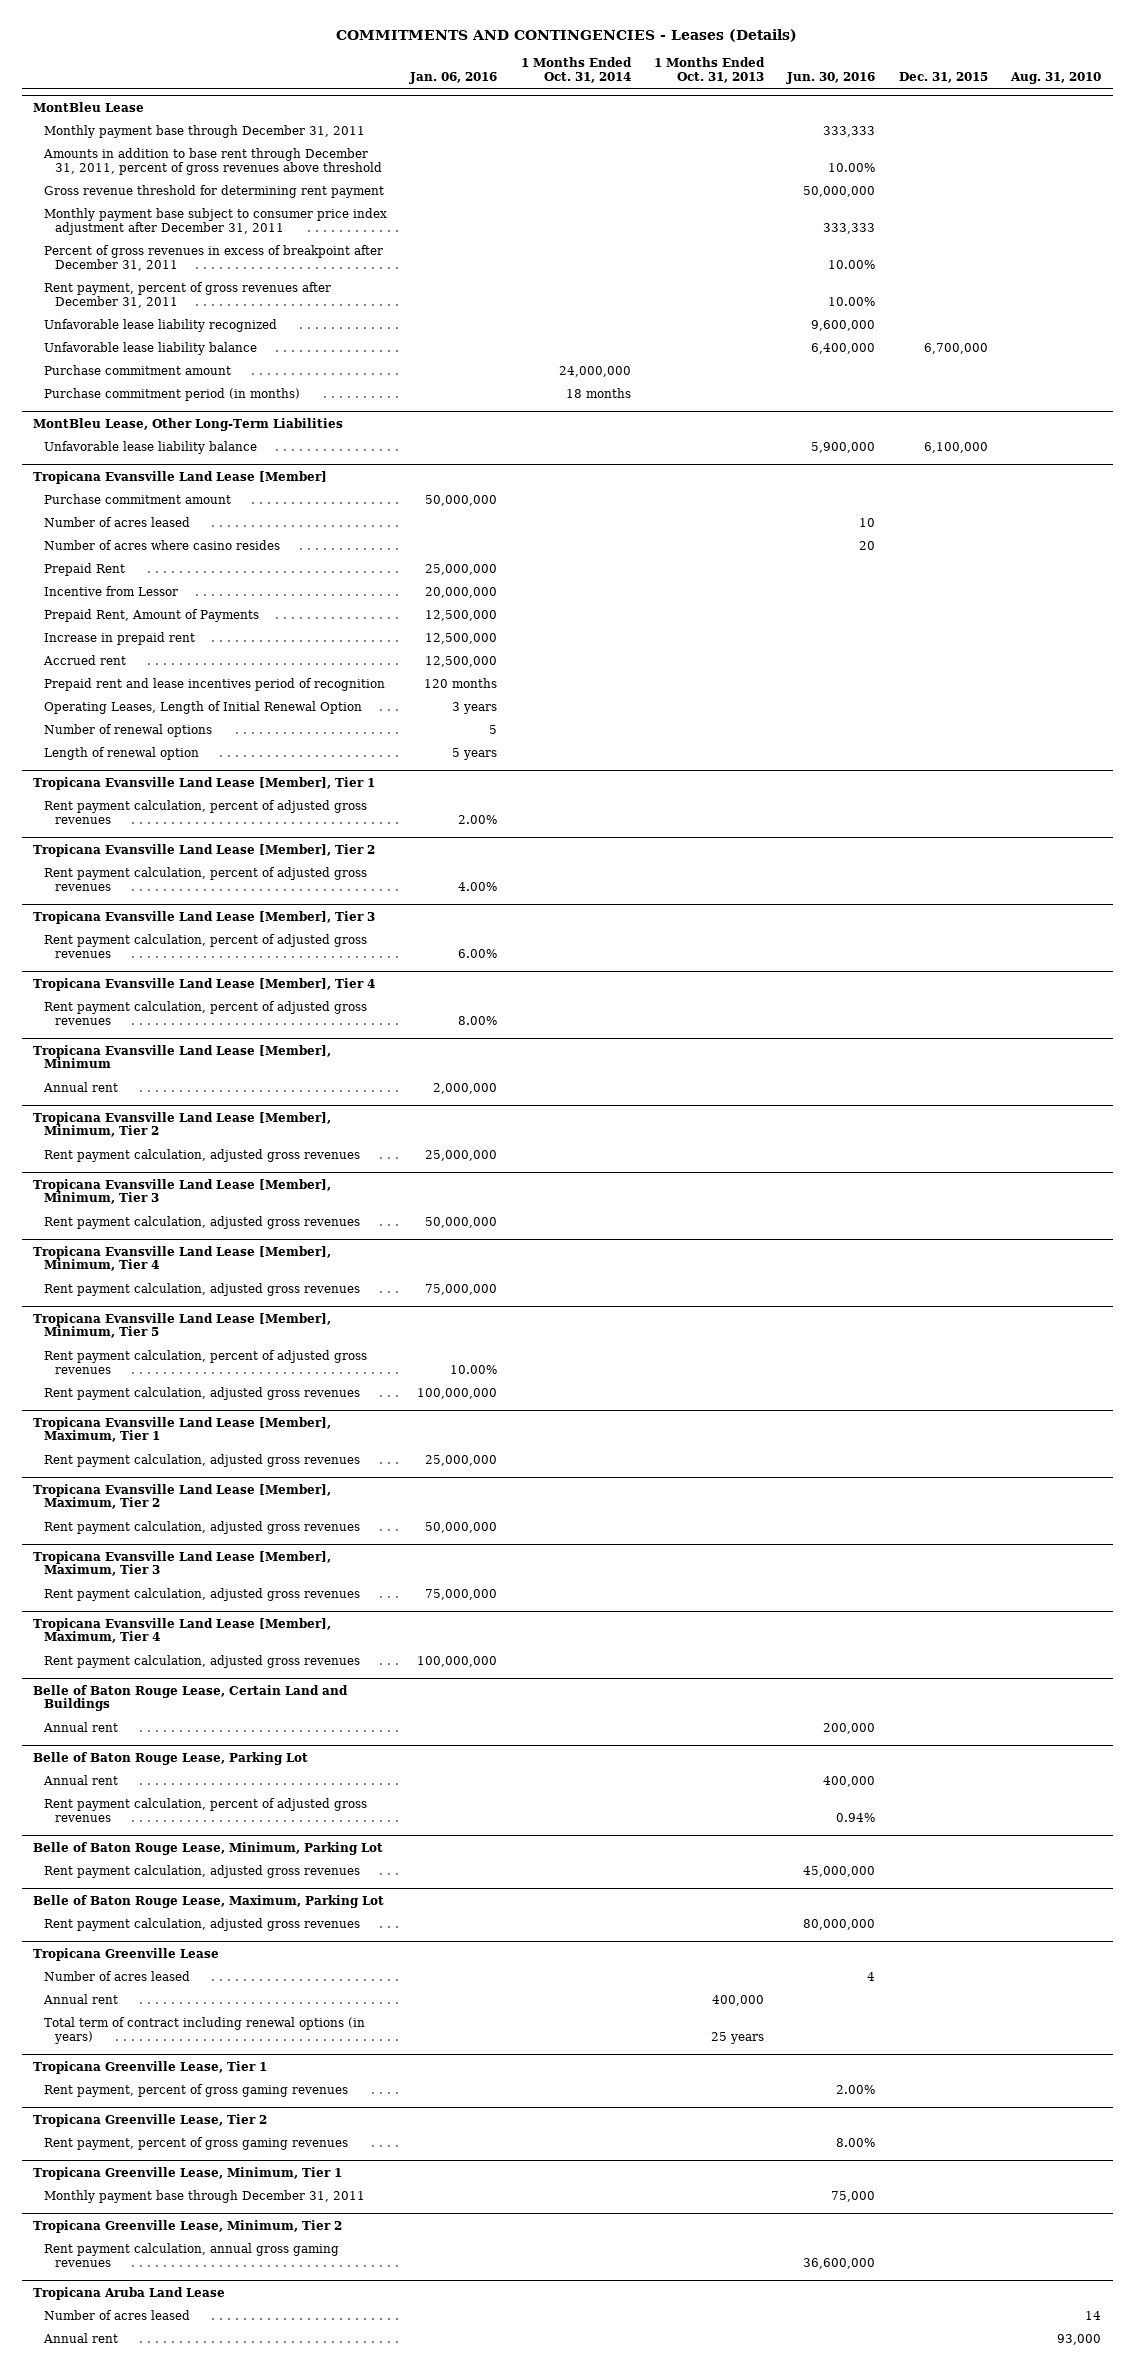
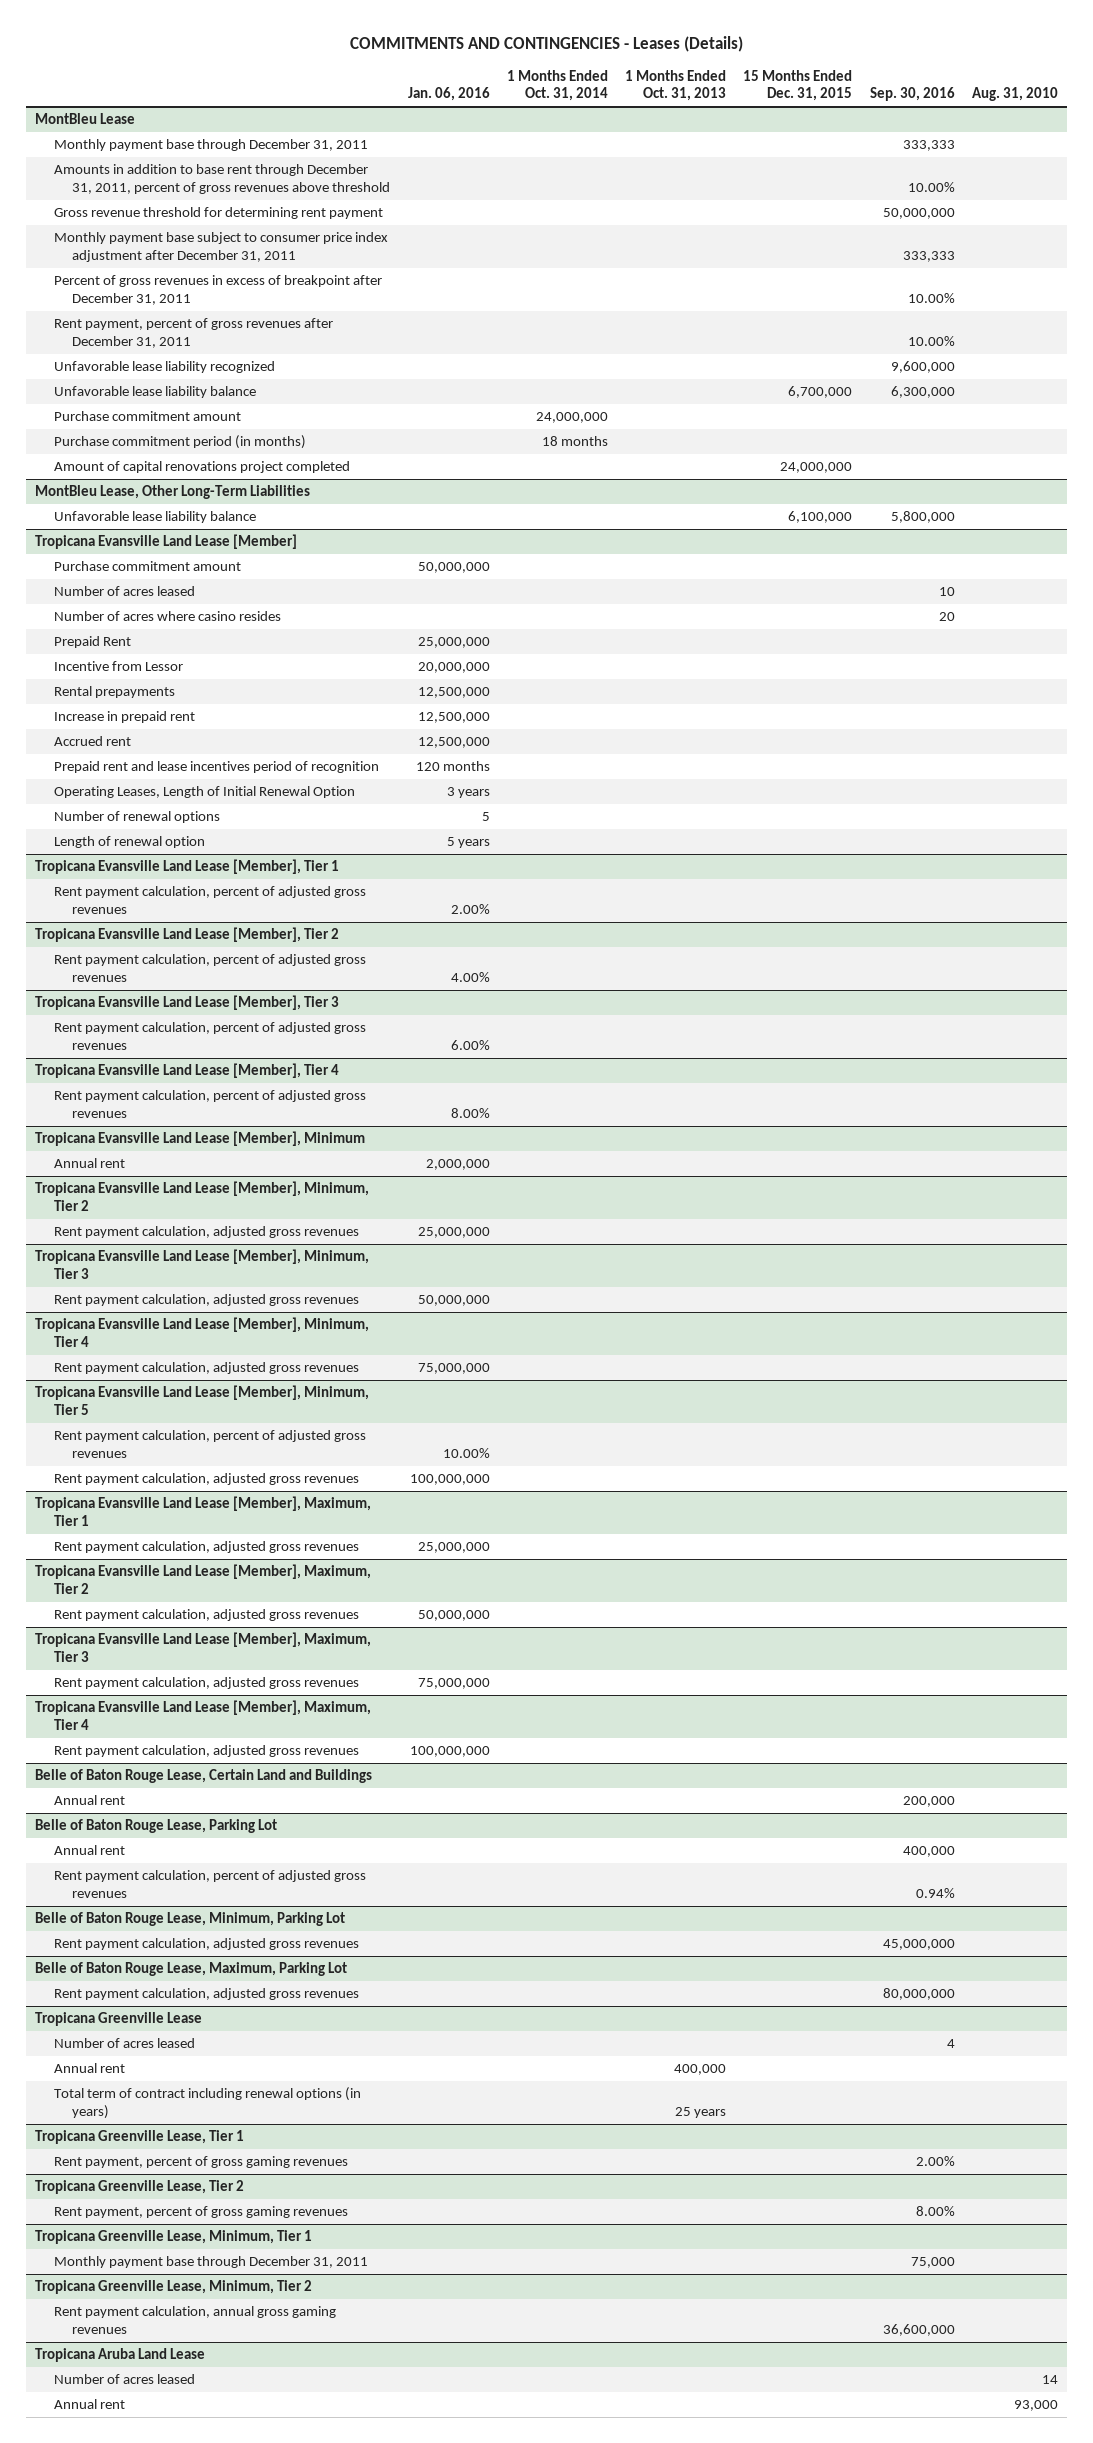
- | Jan. 06, 2016 | 1 Months Ended Oct. 31, 2014 | 1 Months Ended Oct. 31, 2013 | Jun. 30, 2016 | Dec. 31, 2015 | Aug. 31, 2010
+ | Jan. 06, 2016 | 1 Months Ended Oct. 31, 2014 | 1 Months Ended Oct. 31, 2013 | 15 Months Ended Dec. 31, 2015 | Sep. 30, 2016 | Aug. 31, 2010
@ MontBleu Lease
+ Amount of capital renovations project completed | | | | 24,000,000 | |
@ Tropicana Evansville Land Lease [Member]
- Prepaid Rent, Amount of Payments | 12,500,000 | | | | |
+ Rental prepayments | 12,500,000 | | | | |

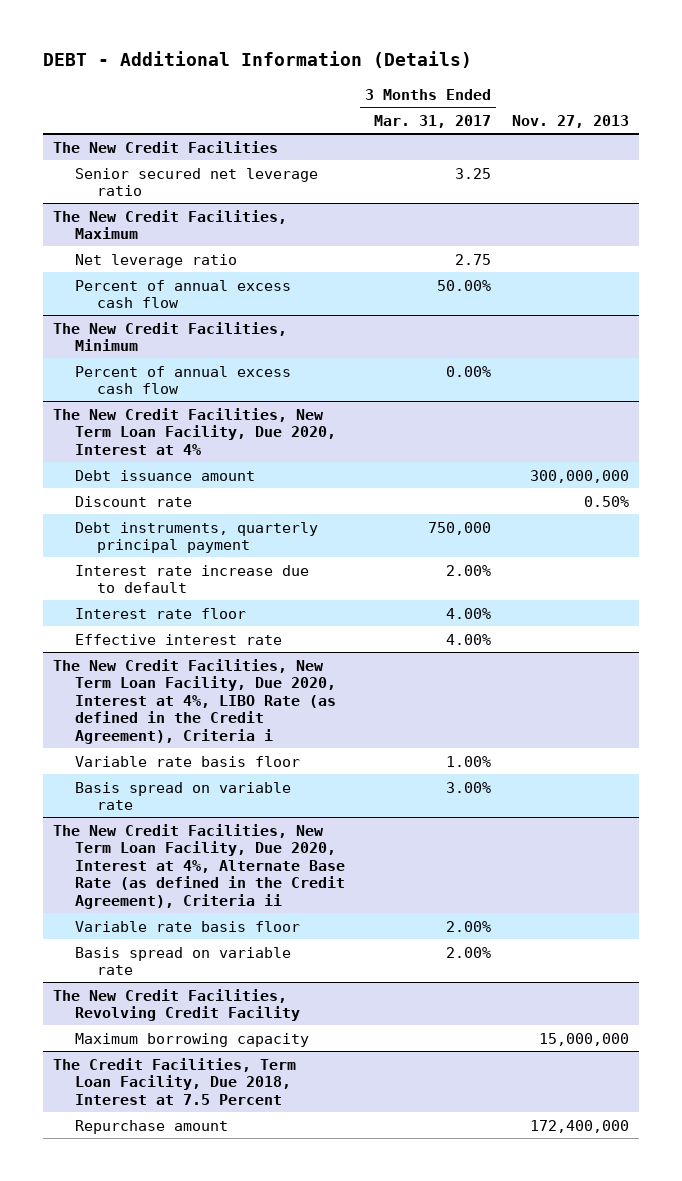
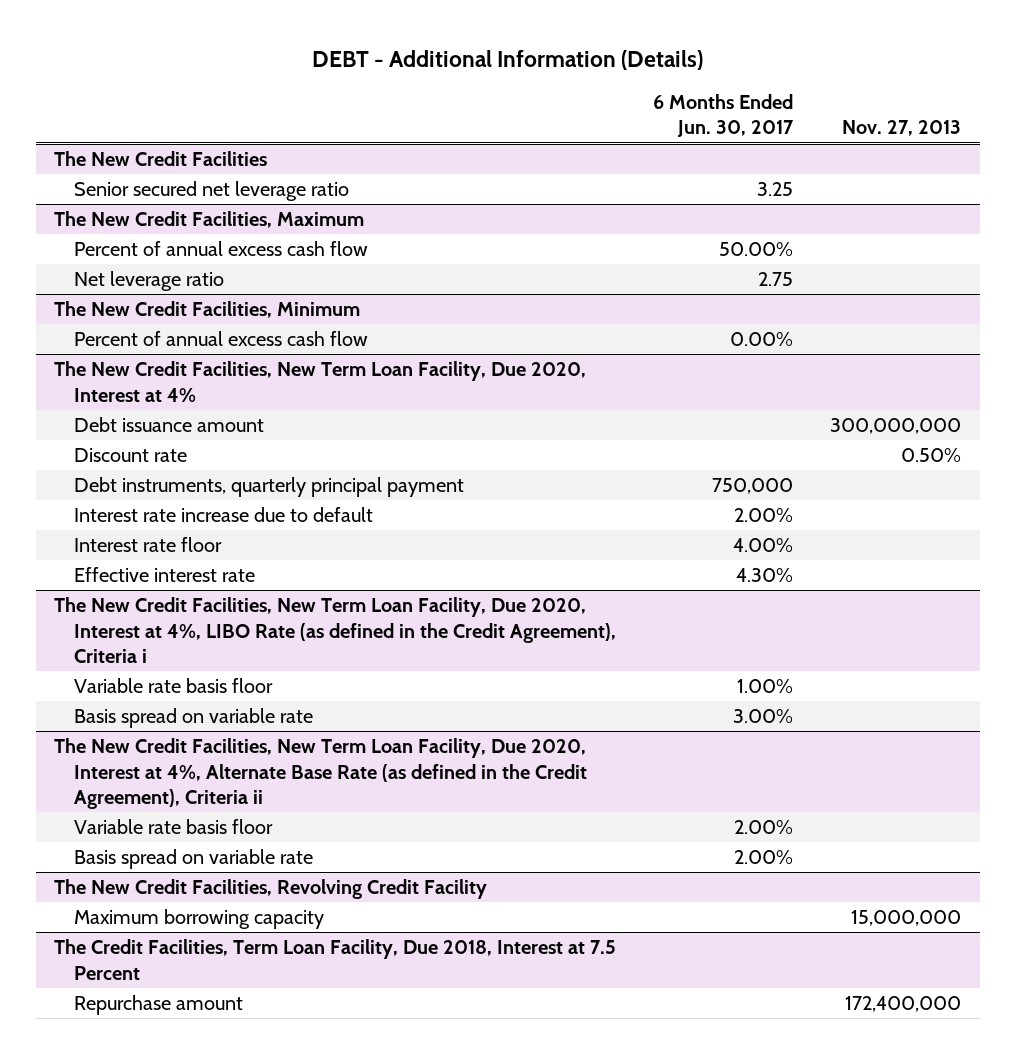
- | 3 Months Ended Mar. 31, 2017 | Nov. 27, 2013
+ | 6 Months Ended Jun. 30, 2017 | Nov. 27, 2013
@ The New Credit Facilities, Maximum
moved down: Net leverage ratio | 2.75 |

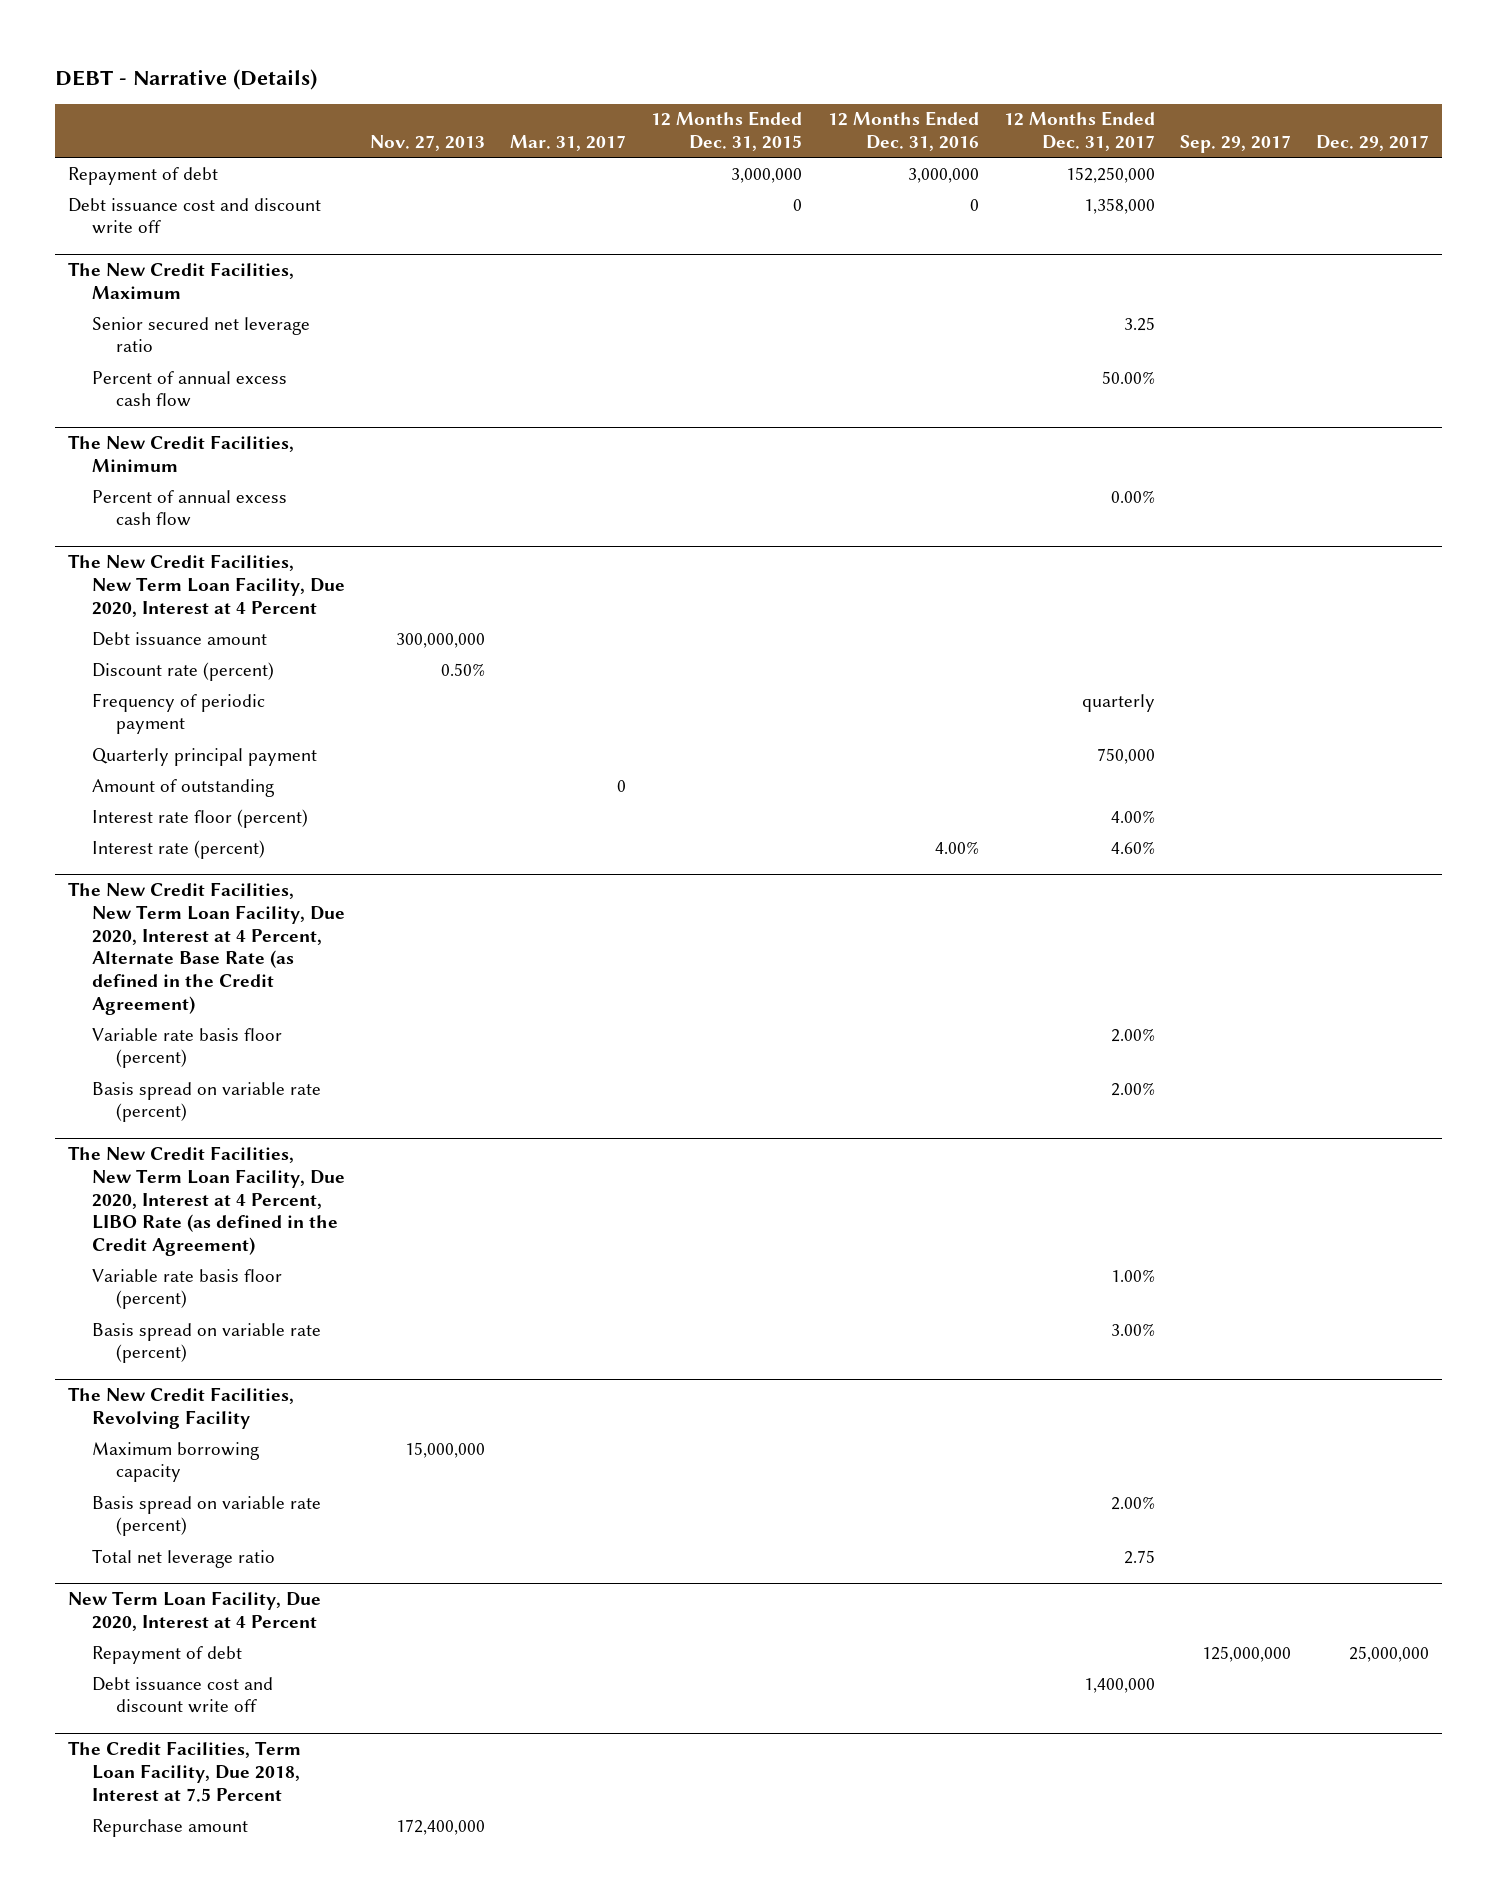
- DEBT - Additional Information (Details)
+ DEBT - Narrative (Details)
- | 6 Months Ended Jun. 30, 2017 | Nov. 27, 2013
+ | Nov. 27, 2013 | Mar. 31, 2017 | 12 Months Ended Dec. 31, 2015 | 12 Months Ended Dec. 31, 2016 | 12 Months Ended Dec. 31, 2017 | Sep. 29, 2017 | Dec. 29, 2017
- The New Credit Facilities
- Senior secured net leverage ratio | 3.25 |
+ Repayment of debt | | | 3,000,000 | 3,000,000 | 152,250,000 | |
+ Debt issuance cost and discount write off | | | 0 | 0 | 1,358,000 | |
@ The New Credit Facilities, Maximum
+ Senior secured net leverage ratio | | | | | 3.25 | |
- Net leverage ratio | 2.75 |
- The New Credit Facilities, New Term Loan Facility, Due 2020, Interest at 4%
+ The New Credit Facilities, New Term Loan Facility, Due 2020, Interest at 4 Percent
- Discount rate | | 0.50%
- Debt instruments, quarterly principal payment | 750,000 |
- Interest rate increase due to default | 2.00% |
- Interest rate floor | 4.00% |
- Effective interest rate | 4.30% |
- The New Credit Facilities, New Term Loan Facility, Due 2020, Interest at 4%, LIBO Rate (as defined in the Credit Agreement), Criteria i
- Variable rate basis floor | 1.00% |
- Basis spread on variable rate | 3.00% |
- The New Credit Facilities, New Term Loan Facility, Due 2020, Interest at 4%, Alternate Base Rate (as defined in the Credit Agreement), Criteria ii
- Variable rate basis floor | 2.00% |
- Basis spread on variable rate | 2.00% |
- The New Credit Facilities, Revolving Credit Facility
+ Discount rate (percent) | 0.50% | | | | | |
+ Frequency of periodic payment | | | | | quarterly | |
+ Quarterly principal payment | | | | | 750,000 | |
+ Amount of outstanding | | 0 | | | | |
+ Interest rate floor (percent) | | | | | 4.00% | |
+ Interest rate (percent) | | | | 4.00% | 4.60% | |
+ The New Credit Facilities, New Term Loan Facility, Due 2020, Interest at 4 Percent, Alternate Base Rate (as defined in the Credit Agreement)
+ Variable rate basis floor (percent) | | | | | 2.00% | |
+ Basis spread on variable rate (percent) | | | | | 2.00% | |
+ The New Credit Facilities, New Term Loan Facility, Due 2020, Interest at 4 Percent, LIBO Rate (as defined in the Credit Agreement)
+ Variable rate basis floor (percent) | | | | | 1.00% | |
+ Basis spread on variable rate (percent) | | | | | 3.00% | |
+ The New Credit Facilities, Revolving Facility
+ Basis spread on variable rate (percent) | | | | | 2.00% | |
+ Total net leverage ratio | | | | | 2.75 | |
+ New Term Loan Facility, Due 2020, Interest at 4 Percent
+ Repayment of debt | | | | | | 125,000,000 | 25,000,000
+ Debt issuance cost and discount write off | | | | | 1,400,000 | |

